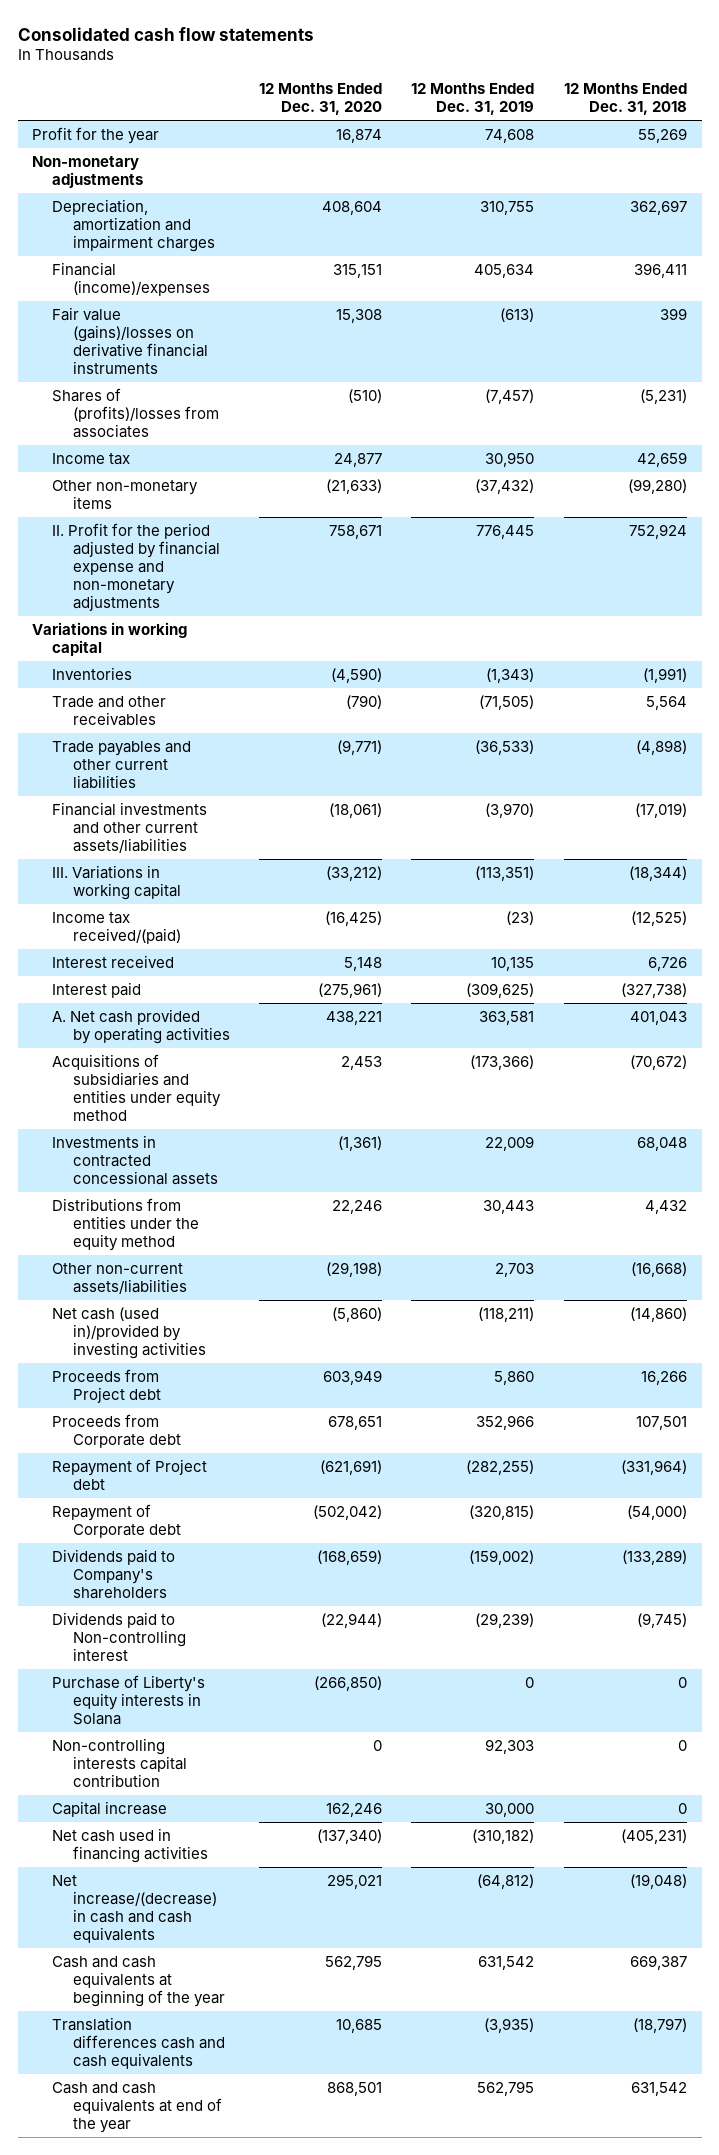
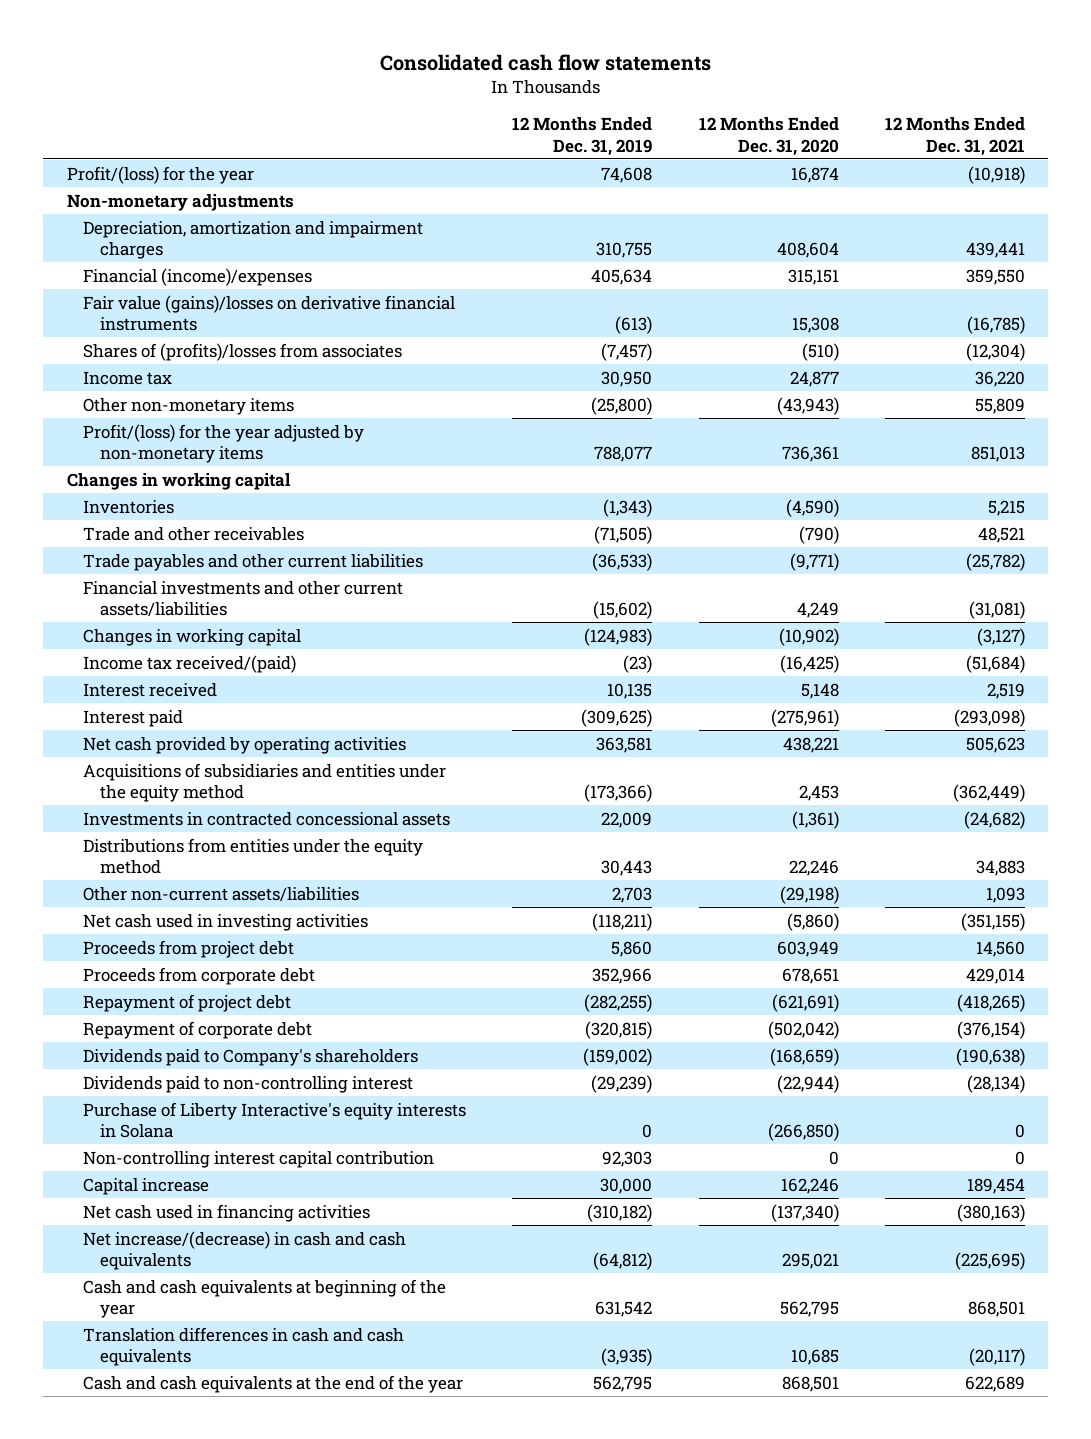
- | 12 Months Ended Dec. 31, 2020 | 12 Months Ended Dec. 31, 2019 | 12 Months Ended Dec. 31, 2018
+ | 12 Months Ended Dec. 31, 2019 | 12 Months Ended Dec. 31, 2020 | 12 Months Ended Dec. 31, 2021
- Profit for the year | 16,874 | 74,608 | 55,269
+ Profit/(loss) for the year | 74,608 | 16,874 | (10,918)
- Other non-monetary items | (21,633) | (37,432) | (99,280)
- II. Profit for the period adjusted by financial expense and non-monetary adjustments | 758,671 | 776,445 | 752,924
- Variations in working capital
+ Other non-monetary items | (25,800) | (43,943) | 55,809
+ Profit/(loss) for the year adjusted by non-monetary items | 788,077 | 736,361 | 851,013
+ Changes in working capital
- Financial investments and other current assets/liabilities | (18,061) | (3,970) | (17,019)
- III. Variations in working capital | (33,212) | (113,351) | (18,344)
+ Financial investments and other current assets/liabilities | (15,602) | 4,249 | (31,081)
+ Changes in working capital | (124,983) | (10,902) | (3,127)
- A. Net cash provided by operating activities | 438,221 | 363,581 | 401,043
- Acquisitions of subsidiaries and entities under equity method | 2,453 | (173,366) | (70,672)
+ Net cash provided by operating activities | 363,581 | 438,221 | 505,623
+ Acquisitions of subsidiaries and entities under the equity method | (173,366) | 2,453 | (362,449)
- Net cash (used in)/provided by investing activities | (5,860) | (118,211) | (14,860)
- Proceeds from Project debt | 603,949 | 5,860 | 16,266
- Proceeds from Corporate debt | 678,651 | 352,966 | 107,501
- Repayment of Project debt | (621,691) | (282,255) | (331,964)
- Repayment of Corporate debt | (502,042) | (320,815) | (54,000)
+ Net cash used in investing activities | (118,211) | (5,860) | (351,155)
+ Proceeds from project debt | 5,860 | 603,949 | 14,560
+ Proceeds from corporate debt | 352,966 | 678,651 | 429,014
+ Repayment of project debt | (282,255) | (621,691) | (418,265)
+ Repayment of corporate debt | (320,815) | (502,042) | (376,154)
- Dividends paid to Non-controlling interest | (22,944) | (29,239) | (9,745)
- Purchase of Liberty's equity interests in Solana | (266,850) | 0 | 0
- Non-controlling interests capital contribution | 0 | 92,303 | 0
+ Dividends paid to non-controlling interest | (29,239) | (22,944) | (28,134)
+ Purchase of Liberty Interactive's equity interests in Solana | 0 | (266,850) | 0
+ Non-controlling interest capital contribution | 92,303 | 0 | 0
- Translation differences cash and cash equivalents | 10,685 | (3,935) | (18,797)
- Cash and cash equivalents at end of the year | 868,501 | 562,795 | 631,542
+ Translation differences in cash and cash equivalents | (3,935) | 10,685 | (20,117)
+ Cash and cash equivalents at the end of the year | 562,795 | 868,501 | 622,689

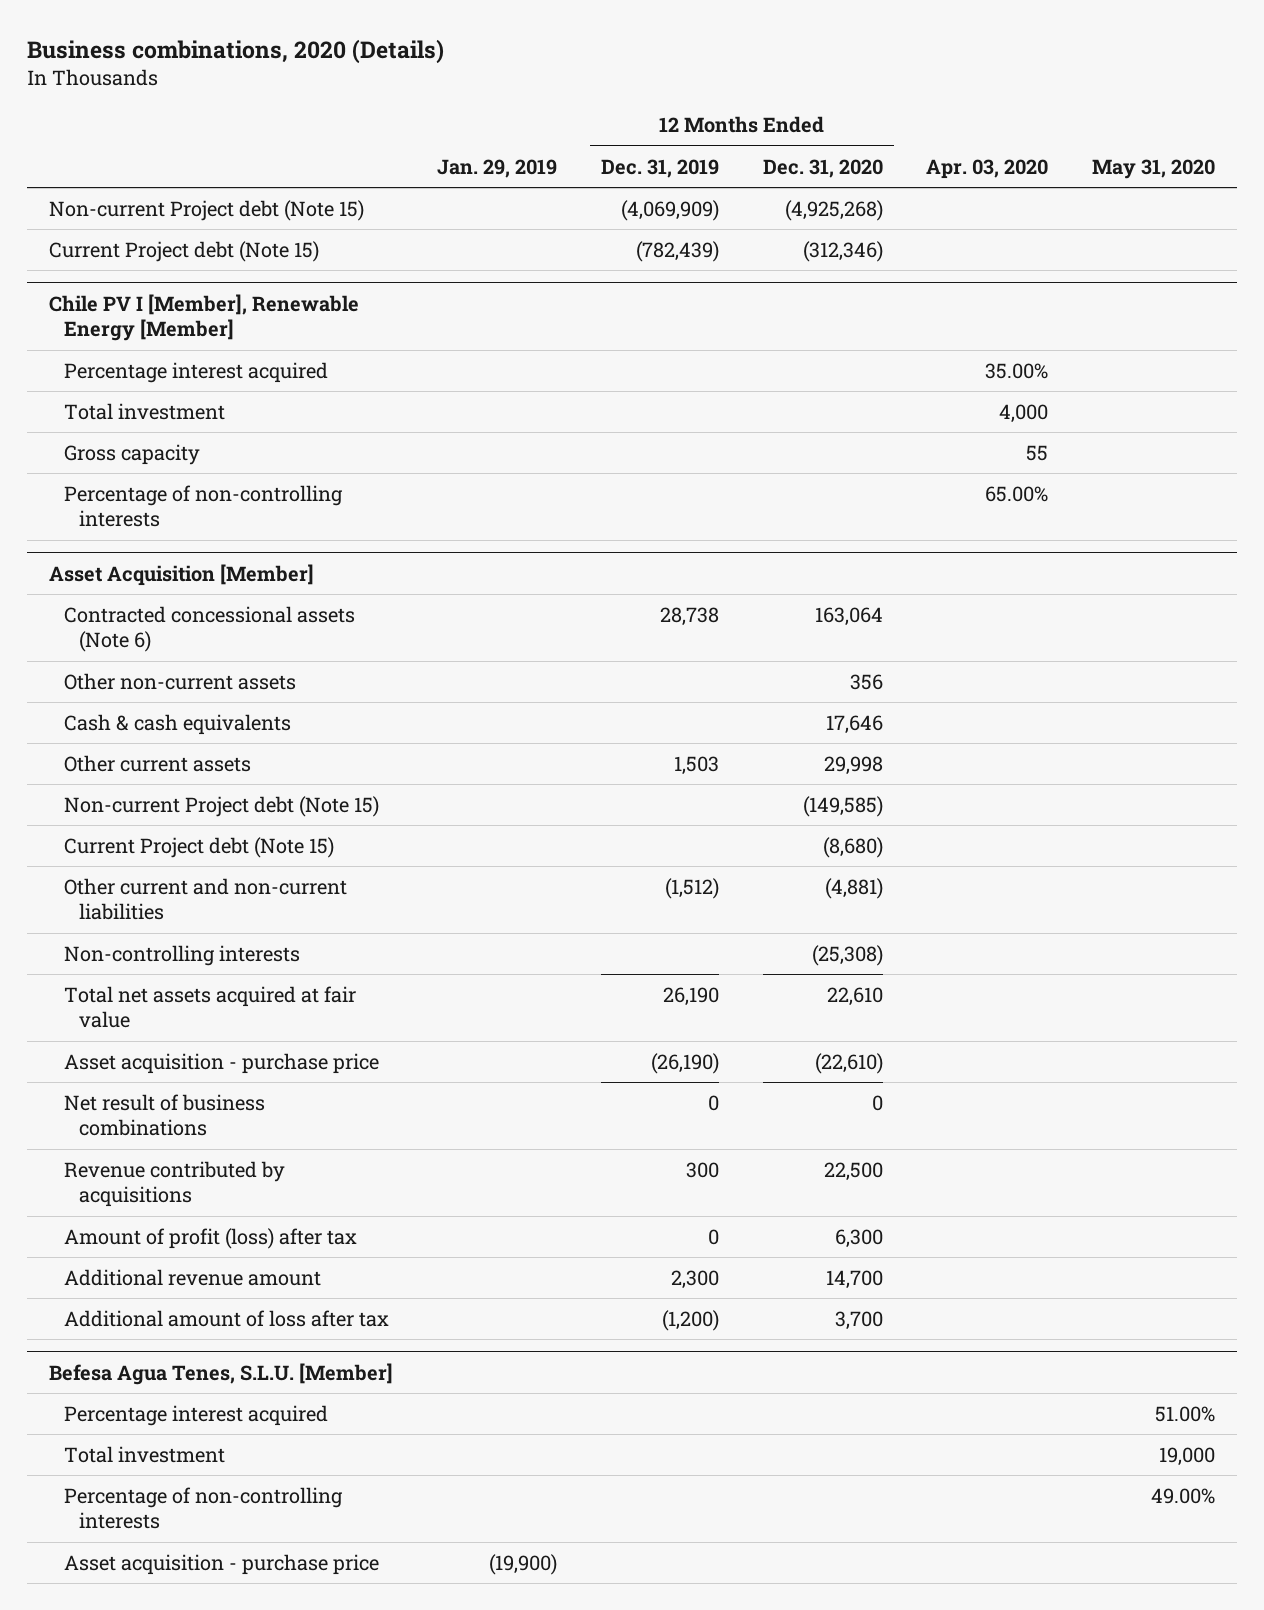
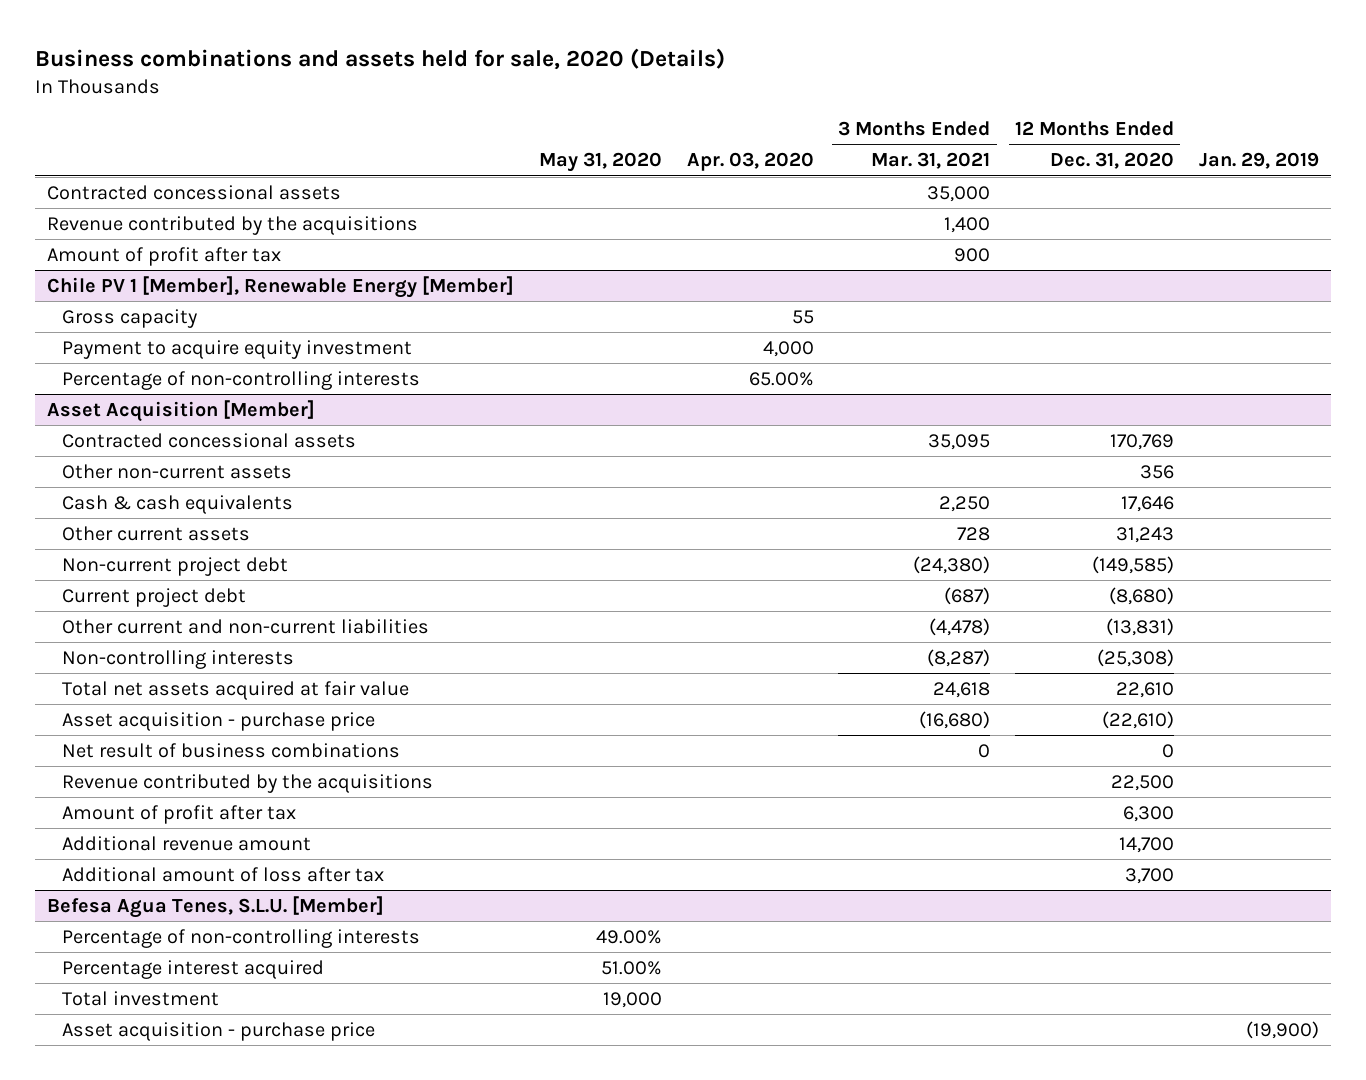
- Business combinations, 2020 (Details)
+ Business combinations and assets held for sale, 2020 (Details)
- | Jan. 29, 2019 | 12 Months Ended Dec. 31, 2019 | 12 Months Ended Dec. 31, 2020 | Apr. 03, 2020 | May 31, 2020
+ | May 31, 2020 | Apr. 03, 2020 | 3 Months Ended Mar. 31, 2021 | 12 Months Ended Dec. 31, 2020 | Jan. 29, 2019
- Non-current Project debt (Note 15) | | (4,069,909) | (4,925,268) | |
- Current Project debt (Note 15) | | (782,439) | (312,346) | |
- Chile PV I [Member], Renewable Energy [Member]
- Percentage interest acquired | | | | 35.00% |
- Total investment | | | | 4,000 |
+ Contracted concessional assets | | | 35,000 | |
+ Revenue contributed by the acquisitions | | | 1,400 | |
+ Amount of profit after tax | | | 900 | |
+ Chile PV 1 [Member], Renewable Energy [Member]
+ Payment to acquire equity investment | | 4,000 | | |
@ Asset Acquisition [Member]
- Contracted concessional assets (Note 6) | | 28,738 | 163,064 | |
+ Contracted concessional assets | | | 35,095 | 170,769 |
- Other current assets | | 1,503 | 29,998 | |
- Non-current Project debt (Note 15) | | | (149,585) | |
- Current Project debt (Note 15) | | | (8,680) | |
- Other current and non-current liabilities | | (1,512) | (4,881) | |
+ Other current assets | | | 728 | 31,243 |
+ Non-current project debt | | | (24,380) | (149,585) |
+ Current project debt | | | (687) | (8,680) |
+ Other current and non-current liabilities | | | (4,478) | (13,831) |
- Revenue contributed by acquisitions | | 300 | 22,500 | |
- Amount of profit (loss) after tax | | 0 | 6,300 | |
+ Revenue contributed by the acquisitions | | | | 22,500 |
+ Amount of profit after tax | | | | 6,300 |
@ Befesa Agua Tenes, S.L.U. [Member]
moved up: Percentage of non-controlling interests | 49.00% | | | |

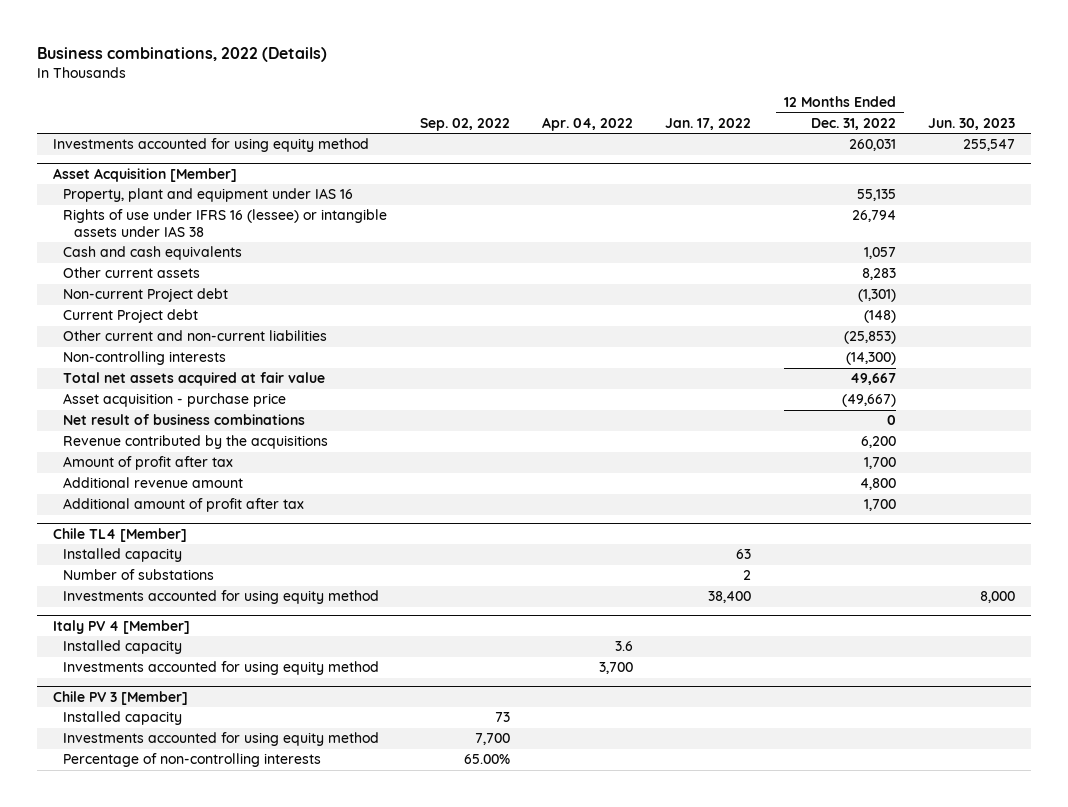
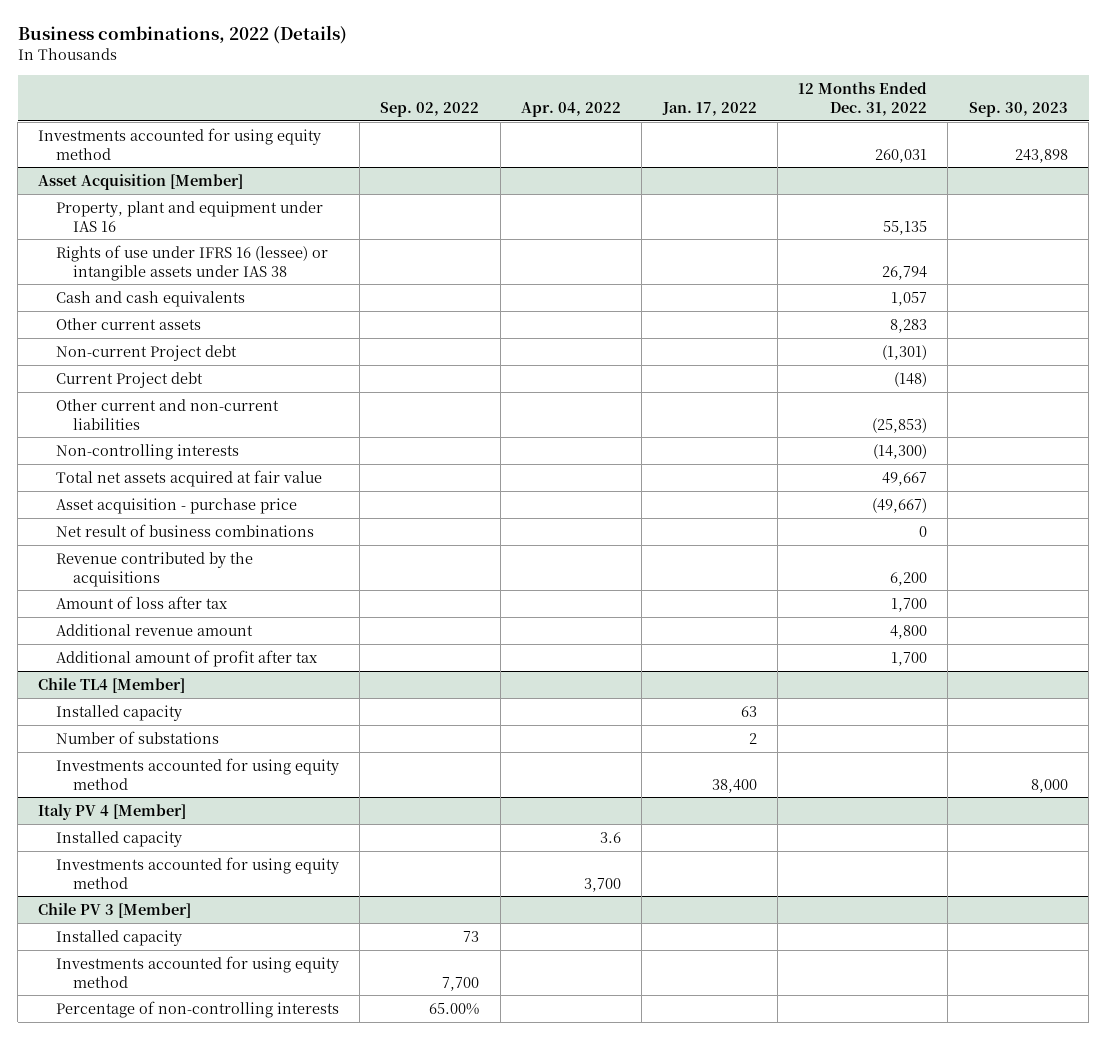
- | Sep. 02, 2022 | Apr. 04, 2022 | Jan. 17, 2022 | 12 Months Ended Dec. 31, 2022 | Jun. 30, 2023
+ | Sep. 02, 2022 | Apr. 04, 2022 | Jan. 17, 2022 | 12 Months Ended Dec. 31, 2022 | Sep. 30, 2023
@ Asset Acquisition [Member]
- Amount of profit after tax | | | | 1,700 |
+ Amount of loss after tax | | | | 1,700 |

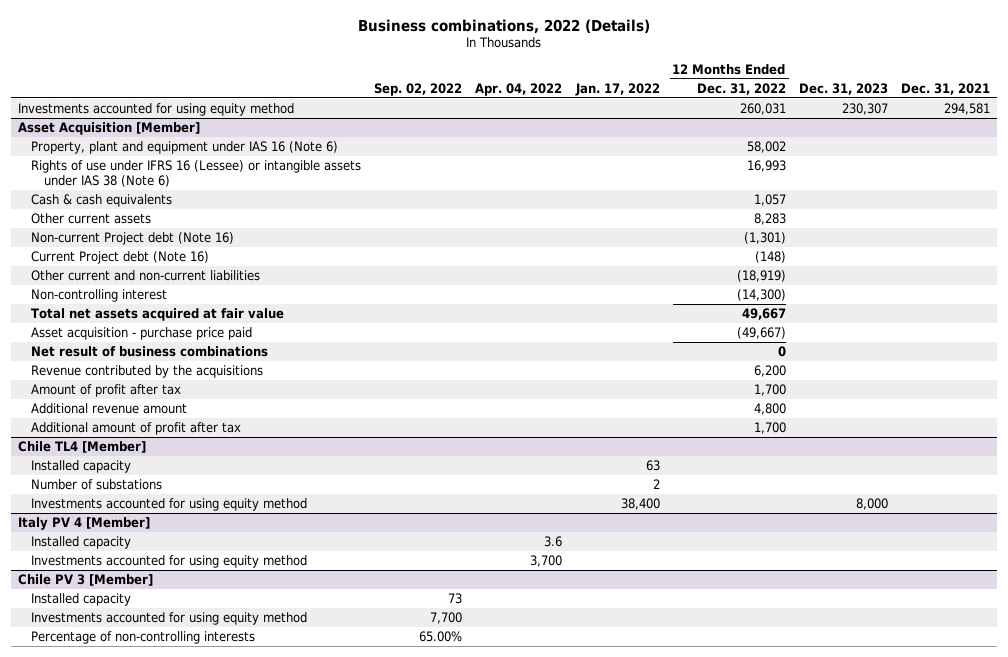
- | Sep. 02, 2022 | Apr. 04, 2022 | Jan. 17, 2022 | 12 Months Ended Dec. 31, 2022 | Sep. 30, 2023
+ | Sep. 02, 2022 | Apr. 04, 2022 | Jan. 17, 2022 | 12 Months Ended Dec. 31, 2022 | Dec. 31, 2023 | Dec. 31, 2021
@ Asset Acquisition [Member]
- Property, plant and equipment under IAS 16 | | | | 55,135 |
- Rights of use under IFRS 16 (lessee) or intangible assets under IAS 38 | | | | 26,794 |
- Cash and cash equivalents | | | | 1,057 |
+ Property, plant and equipment under IAS 16 (Note 6) | | | | 58,002 | |
+ Rights of use under IFRS 16 (Lessee) or intangible assets under IAS 38 (Note 6) | | | | 16,993 | |
+ Cash & cash equivalents | | | | 1,057 | |
- Non-current Project debt | | | | (1,301) |
- Current Project debt | | | | (148) |
- Other current and non-current liabilities | | | | (25,853) |
- Non-controlling interests | | | | (14,300) |
+ Non-current Project debt (Note 16) | | | | (1,301) | |
+ Current Project debt (Note 16) | | | | (148) | |
+ Other current and non-current liabilities | | | | (18,919) | |
+ Non-controlling interest | | | | (14,300) | |
- Asset acquisition - purchase price | | | | (49,667) |
+ Asset acquisition - purchase price paid | | | | (49,667) | |
- Amount of loss after tax | | | | 1,700 |
+ Amount of profit after tax | | | | 1,700 | |

